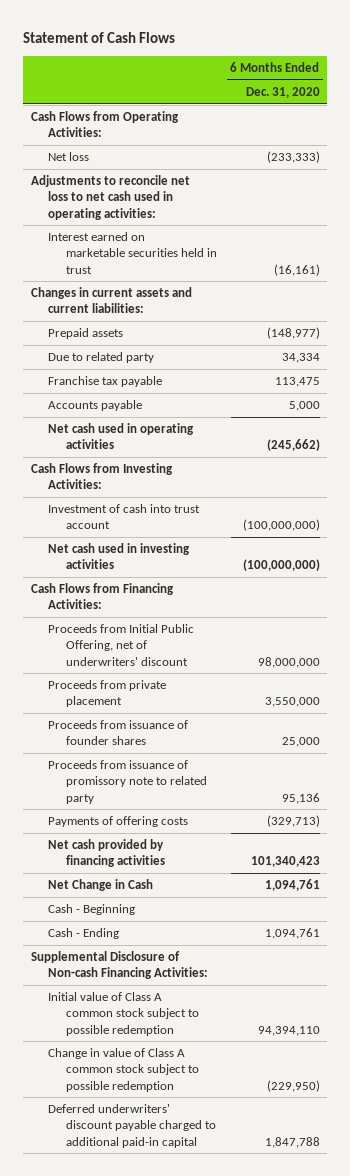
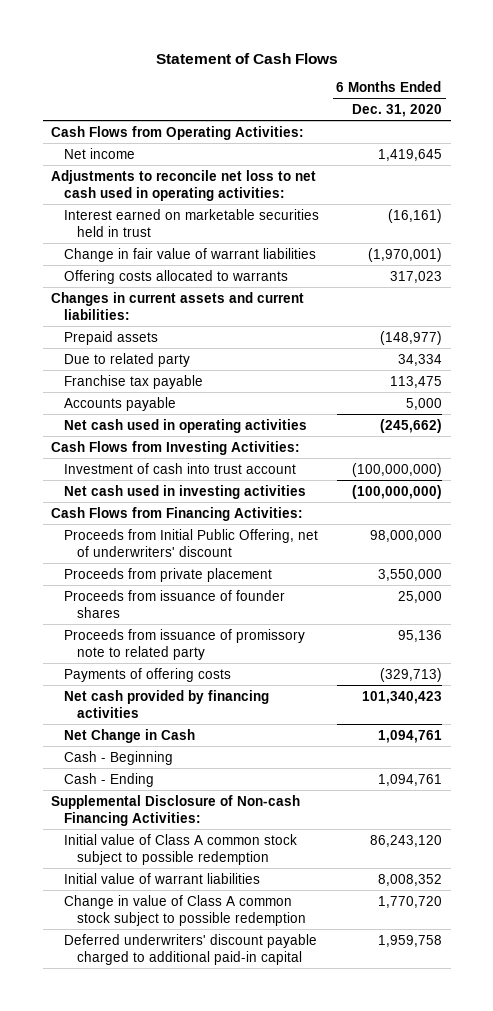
- Net loss | (233,333)
+ Net income | 1,419,645
+ Change in fair value of warrant liabilities | (1,970,001)
+ Offering costs allocated to warrants | 317,023
- Initial value of Class A common stock subject to possible redemption | 94,394,110
- Change in value of Class A common stock subject to possible redemption | (229,950)
- Deferred underwriters' discount payable charged to additional paid-in capital | 1,847,788
+ Initial value of Class A common stock subject to possible redemption | 86,243,120
+ Initial value of warrant liabilities | 8,008,352
+ Change in value of Class A common stock subject to possible redemption | 1,770,720
+ Deferred underwriters' discount payable charged to additional paid-in capital | 1,959,758

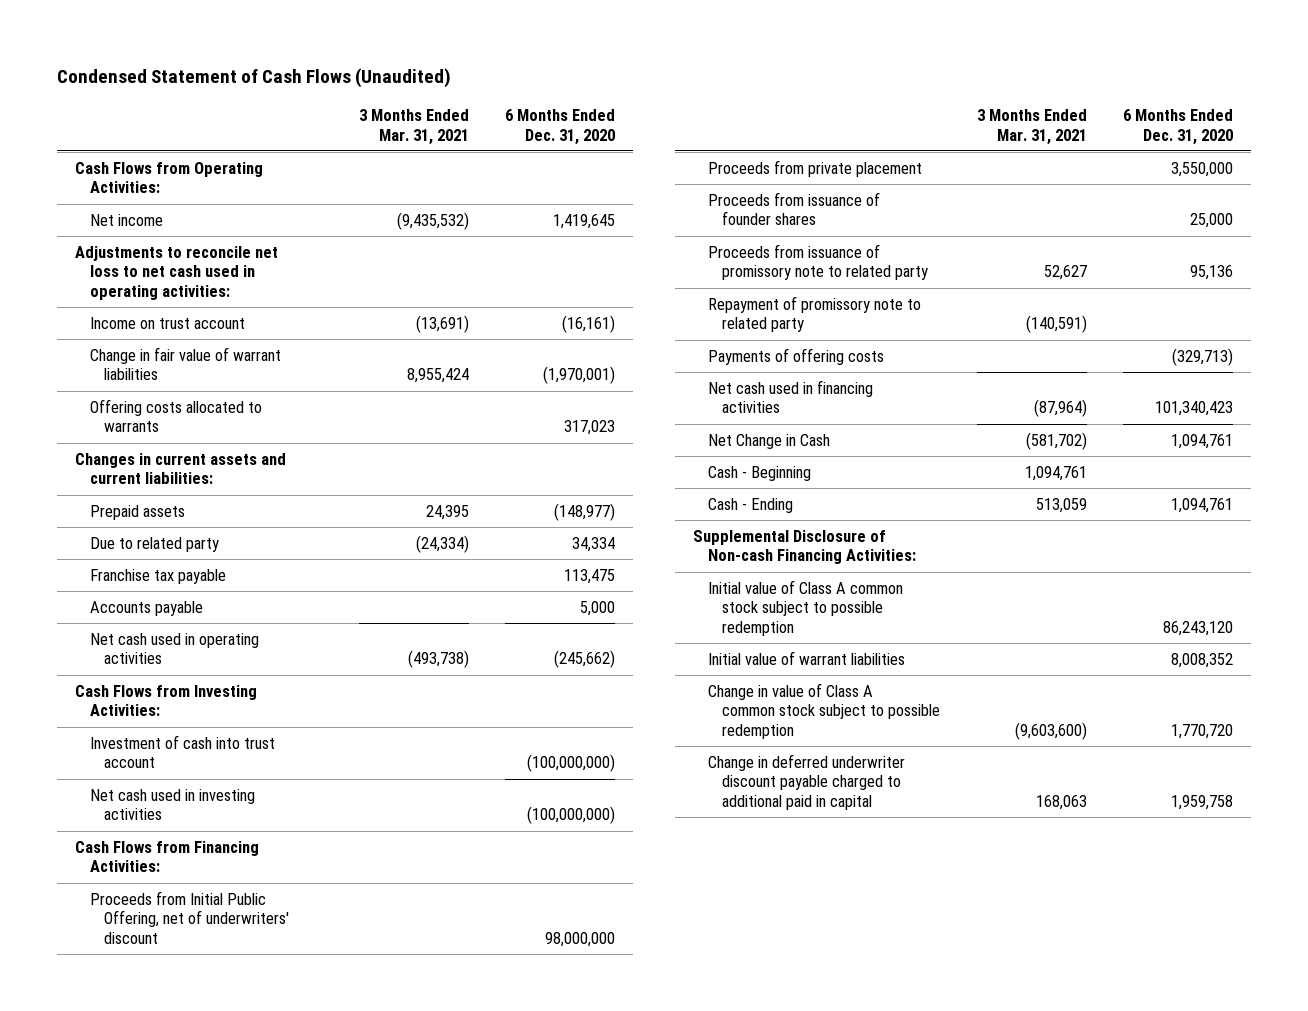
- Statement of Cash Flows
+ Condensed Statement of Cash Flows (Unaudited)
- | 6 Months Ended Dec. 31, 2020
+ | 3 Months Ended Mar. 31, 2021 | 6 Months Ended Dec. 31, 2020
- Interest earned on marketable securities held in trust | (16,161)
+ Income on trust account | (13,691) | (16,161)
+ Repayment of promissory note to related party | (140,591) |
- Net cash provided by financing activities | 101,340,423
+ Net cash used in financing activities | (87,964) | 101,340,423
- Deferred underwriters' discount payable charged to additional paid-in capital | 1,959,758
+ Change in deferred underwriter discount payable charged to additional paid in capital | 168,063 | 1,959,758

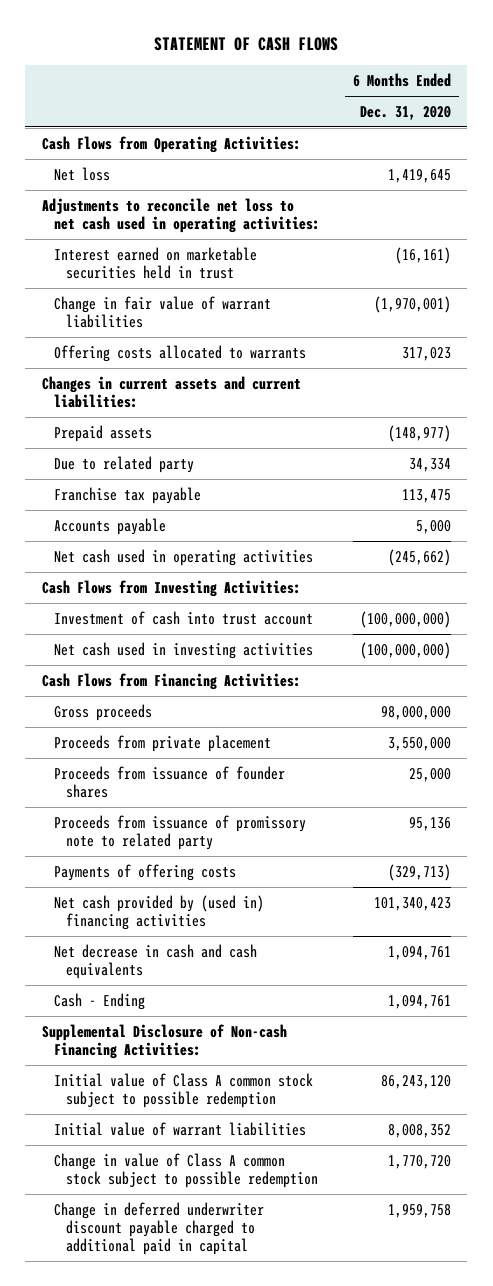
- Condensed Statement of Cash Flows (Unaudited)
+ STATEMENT OF CASH FLOWS
- | 3 Months Ended Mar. 31, 2021 | 6 Months Ended Dec. 31, 2020
+ | 6 Months Ended Dec. 31, 2020
- Net income | (9,435,532) | 1,419,645
+ Net loss | 1,419,645
- Income on trust account | (13,691) | (16,161)
+ Interest earned on marketable securities held in trust | (16,161)
- Proceeds from Initial Public Offering, net of underwriters' discount | | 98,000,000
+ Gross proceeds | 98,000,000
- Repayment of promissory note to related party | (140,591) |
- Net cash used in financing activities | (87,964) | 101,340,423
- Net Change in Cash | (581,702) | 1,094,761
- Cash - Beginning | 1,094,761 |
+ Net cash provided by (used in) financing activities | 101,340,423
+ Net decrease in cash and cash equivalents | 1,094,761

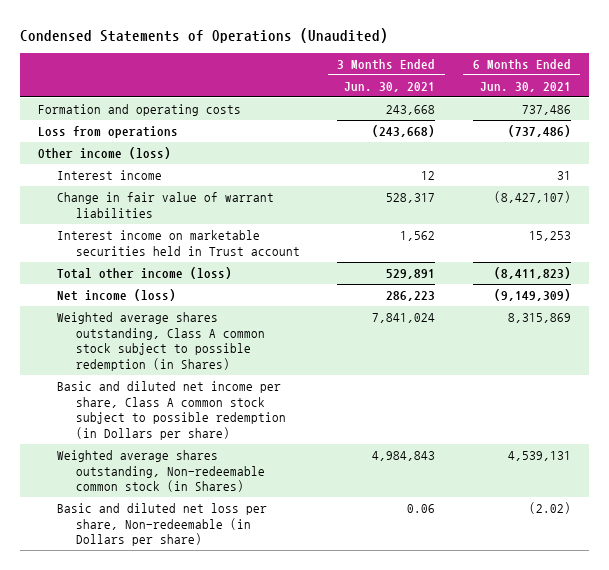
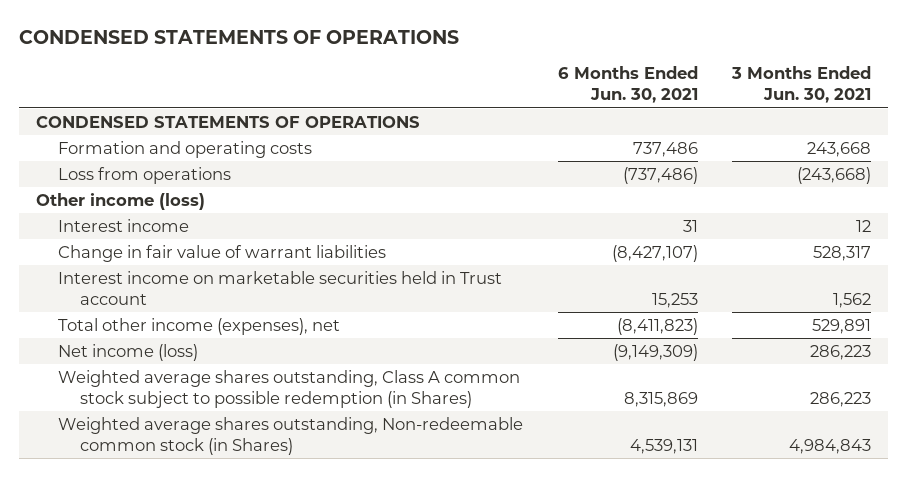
- Condensed Statements of Operations (Unaudited)
+ CONDENSED STATEMENTS OF OPERATIONS
- | 3 Months Ended Jun. 30, 2021 | 6 Months Ended Jun. 30, 2021
+ | 6 Months Ended Jun. 30, 2021 | 3 Months Ended Jun. 30, 2021
+ CONDENSED STATEMENTS OF OPERATIONS
- Total other income (loss) | 529,891 | (8,411,823)
+ Total other income (expenses), net | (8,411,823) | 529,891
- Weighted average shares outstanding, Class A common stock subject to possible redemption (in Shares) | 7,841,024 | 8,315,869
- Basic and diluted net income per share, Class A common stock subject to possible redemption (in Dollars per share)
+ Weighted average shares outstanding, Class A common stock subject to possible redemption (in Shares) | 8,315,869 | 286,223
- Basic and diluted net loss per share, Non-redeemable (in Dollars per share) | 0.06 | (2.02)

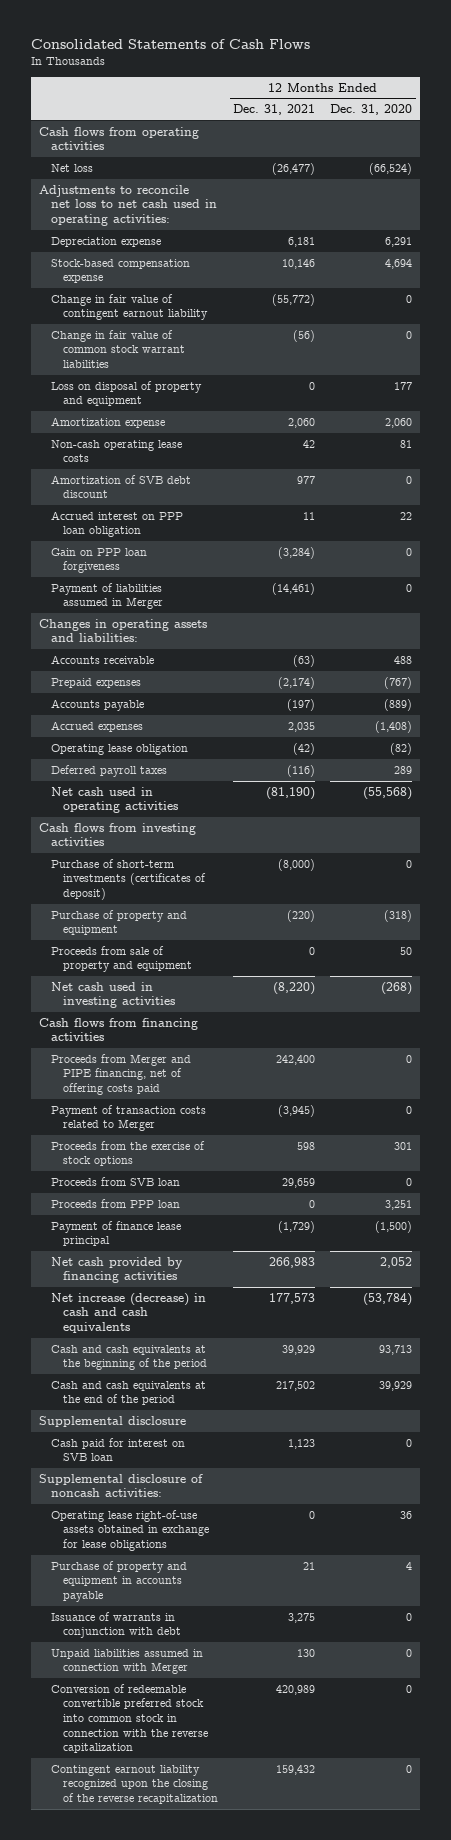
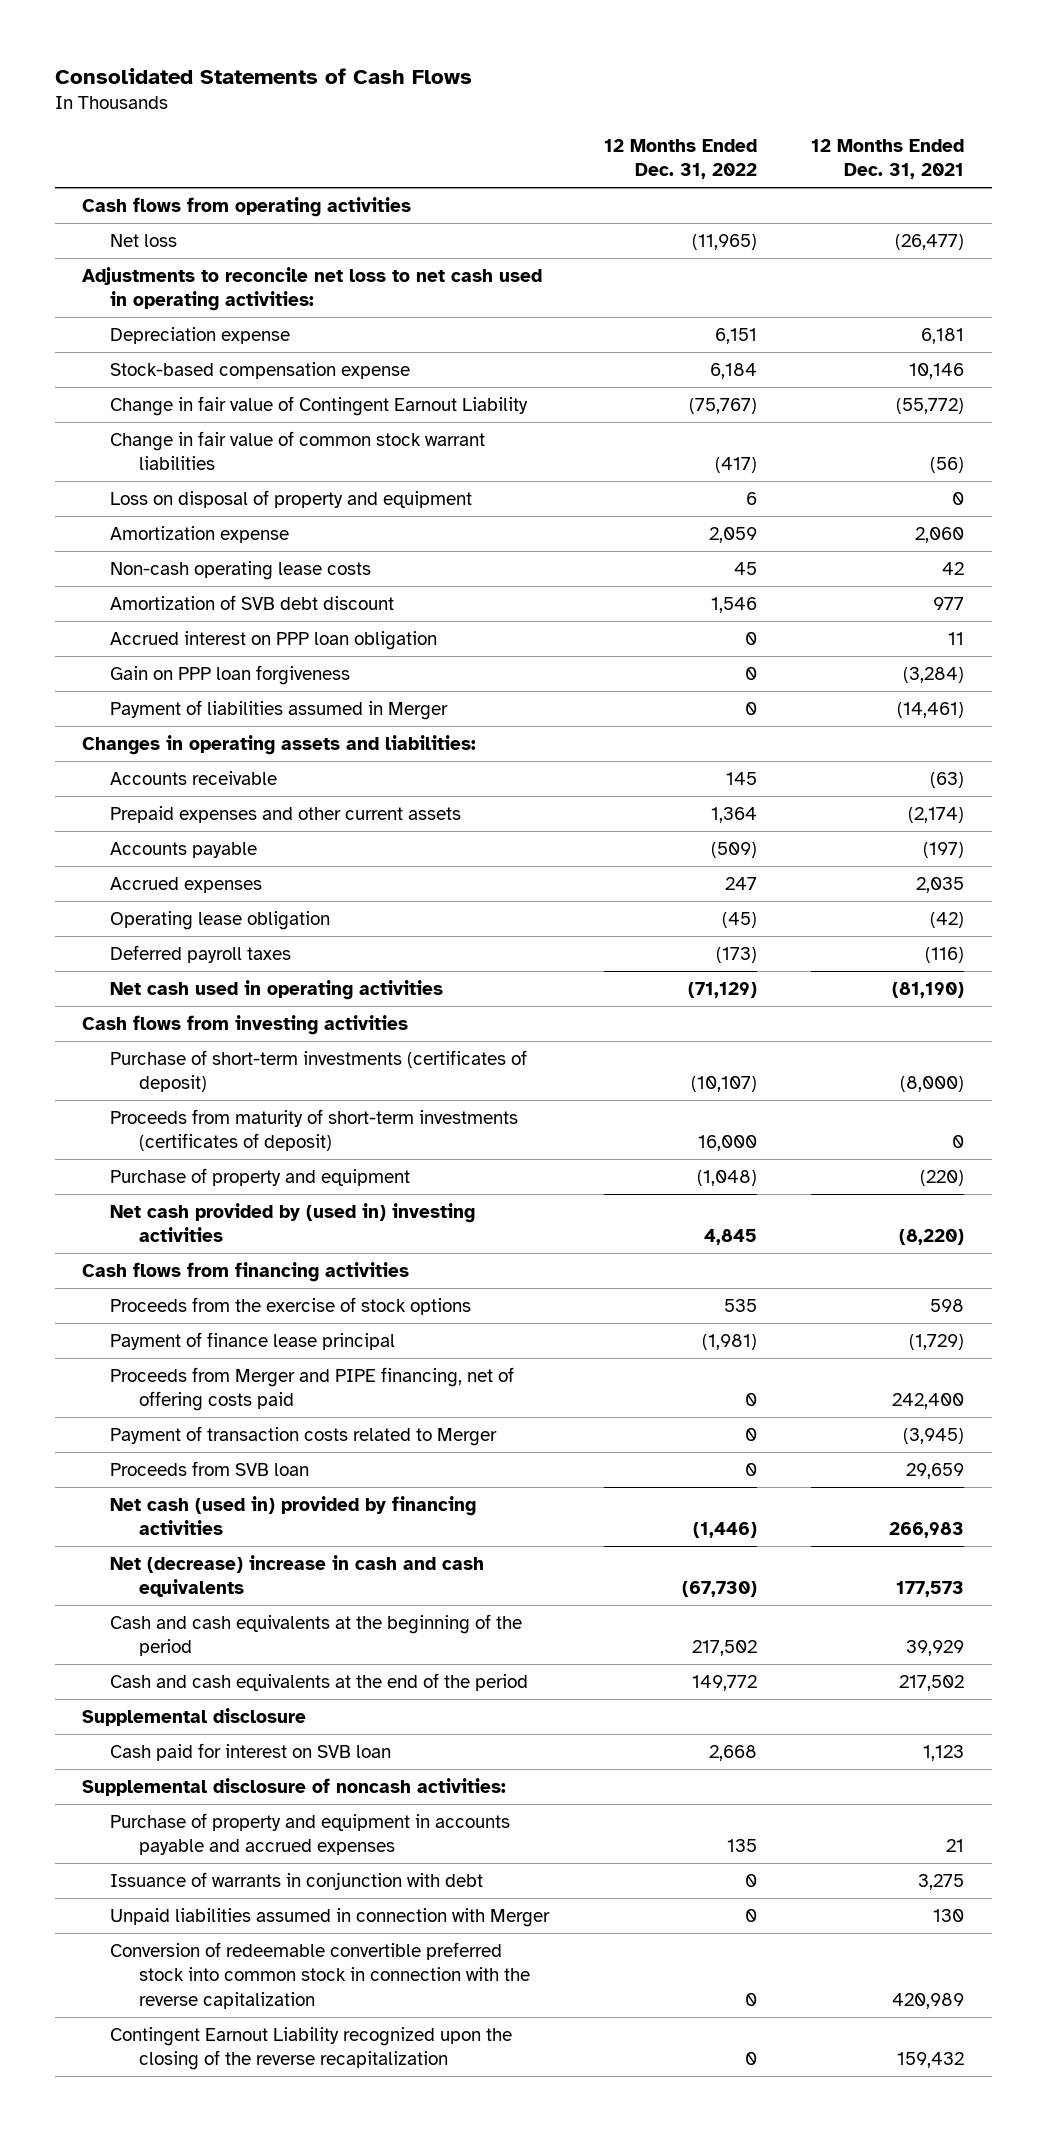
- | 12 Months Ended Dec. 31, 2021 | 12 Months Ended Dec. 31, 2020
+ | 12 Months Ended Dec. 31, 2022 | 12 Months Ended Dec. 31, 2021
- Change in fair value of contingent earnout liability | (55,772) | 0
+ Change in fair value of Contingent Earnout Liability | (75,767) | (55,772)
- Prepaid expenses | (2,174) | (767)
+ Prepaid expenses and other current assets | 1,364 | (2,174)
+ Proceeds from maturity of short-term investments (certificates of deposit) | 16,000 | 0
- Proceeds from sale of property and equipment | 0 | 50
- Net cash used in investing activities | (8,220) | (268)
+ Net cash provided by (used in) investing activities | 4,845 | (8,220)
moved up: Proceeds from the exercise of stock options | 535 | 598
moved up: Payment of finance lease principal | (1,981) | (1,729)
- Proceeds from PPP loan | 0 | 3,251
- Net cash provided by financing activities | 266,983 | 2,052
- Net increase (decrease) in cash and cash equivalents | 177,573 | (53,784)
+ Net cash (used in) provided by financing activities | (1,446) | 266,983
+ Net (decrease) increase in cash and cash equivalents | (67,730) | 177,573
- Operating lease right-of-use assets obtained in exchange for lease obligations | 0 | 36
- Purchase of property and equipment in accounts payable | 21 | 4
+ Purchase of property and equipment in accounts payable and accrued expenses | 135 | 21
- Contingent earnout liability recognized upon the closing of the reverse recapitalization | 159,432 | 0
+ Contingent Earnout Liability recognized upon the closing of the reverse recapitalization | 0 | 159,432

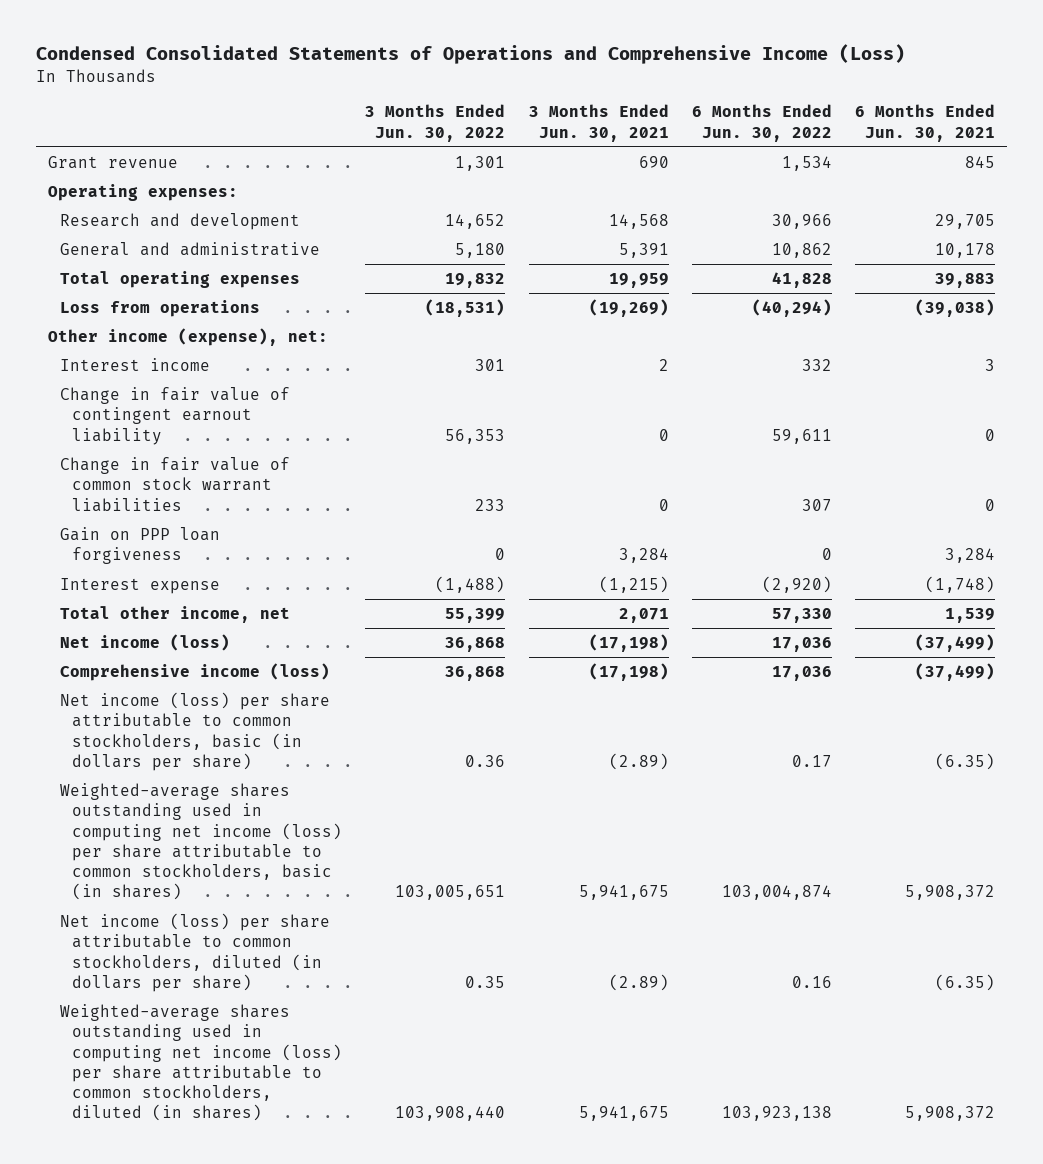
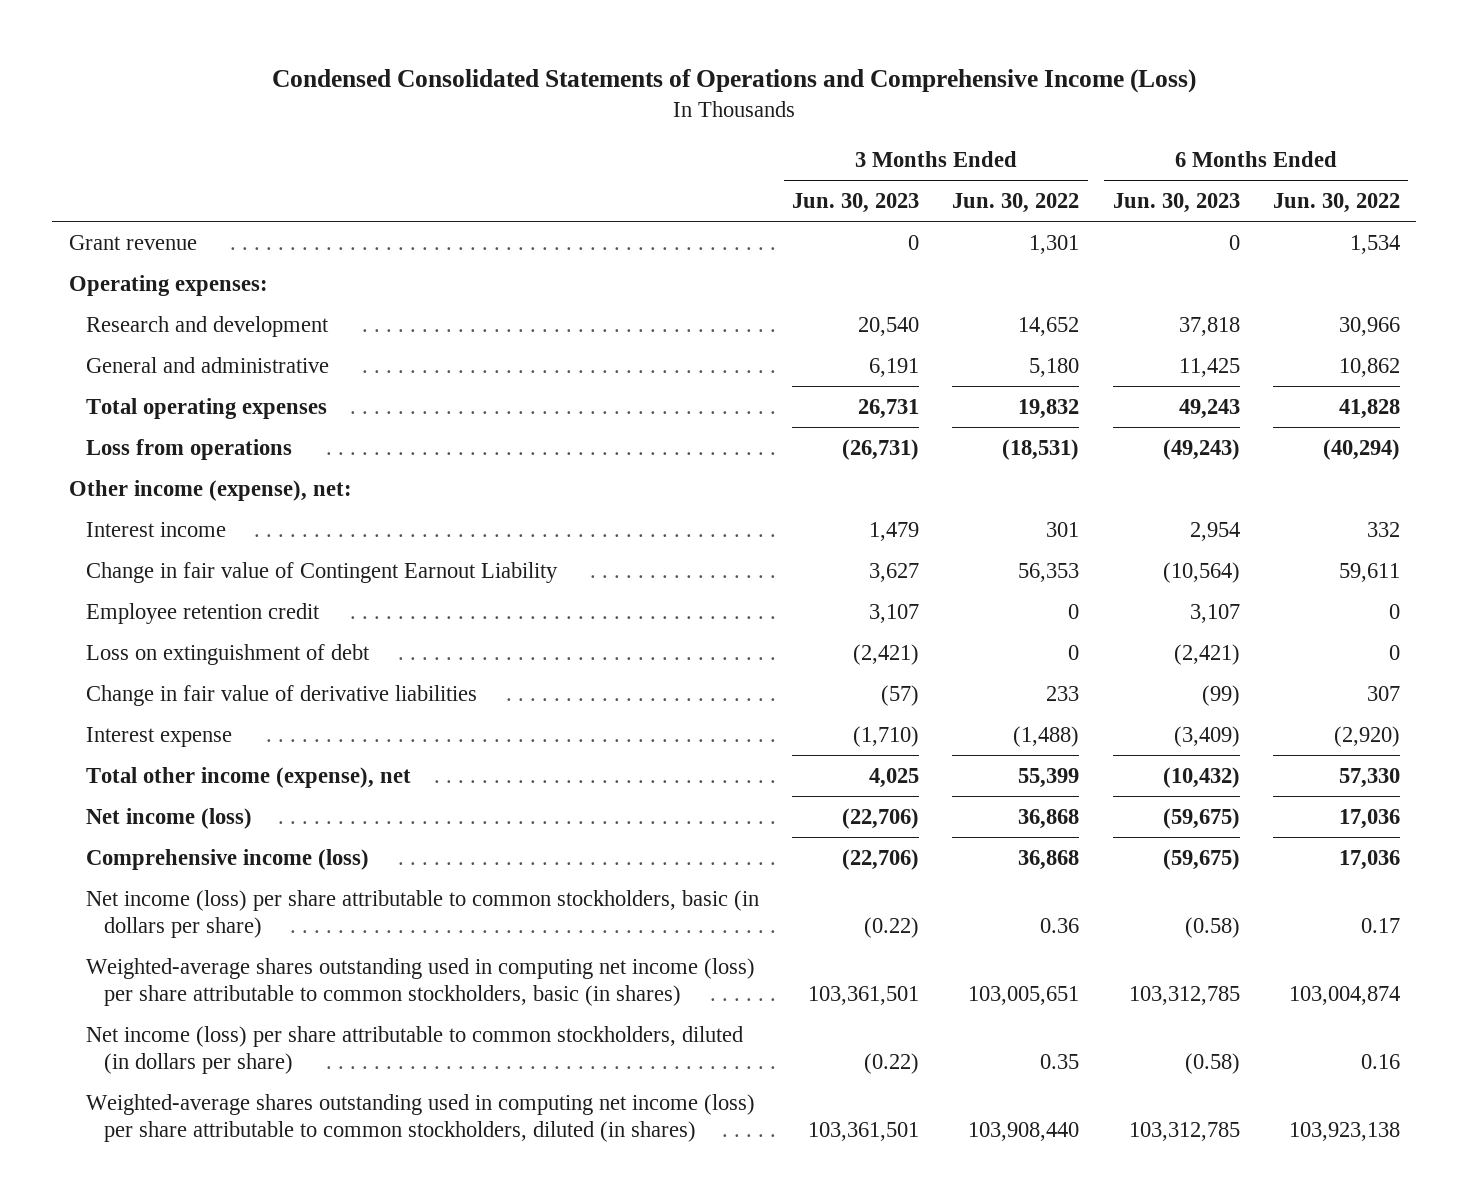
- | 3 Months Ended Jun. 30, 2022 | 3 Months Ended Jun. 30, 2021 | 6 Months Ended Jun. 30, 2022 | 6 Months Ended Jun. 30, 2021
+ | 3 Months Ended Jun. 30, 2023 | 3 Months Ended Jun. 30, 2022 | 6 Months Ended Jun. 30, 2023 | 6 Months Ended Jun. 30, 2022
- Change in fair value of contingent earnout liability | 56,353 | 0 | 59,611 | 0
- Change in fair value of common stock warrant liabilities | 233 | 0 | 307 | 0
- Gain on PPP loan forgiveness | 0 | 3,284 | 0 | 3,284
+ Change in fair value of Contingent Earnout Liability | 3,627 | 56,353 | (10,564) | 59,611
+ Employee retention credit | 3,107 | 0 | 3,107 | 0
+ Loss on extinguishment of debt | (2,421) | 0 | (2,421) | 0
+ Change in fair value of derivative liabilities | (57) | 233 | (99) | 307
- Total other income, net | 55,399 | 2,071 | 57,330 | 1,539
+ Total other income (expense), net | 4,025 | 55,399 | (10,432) | 57,330

